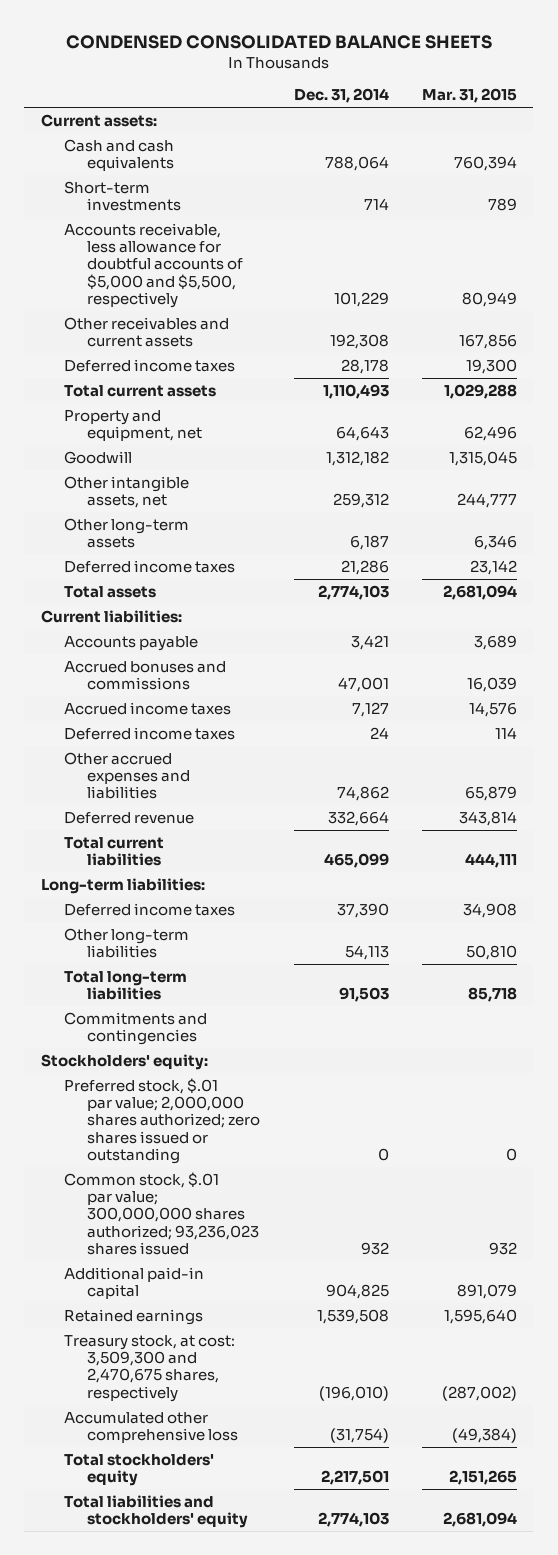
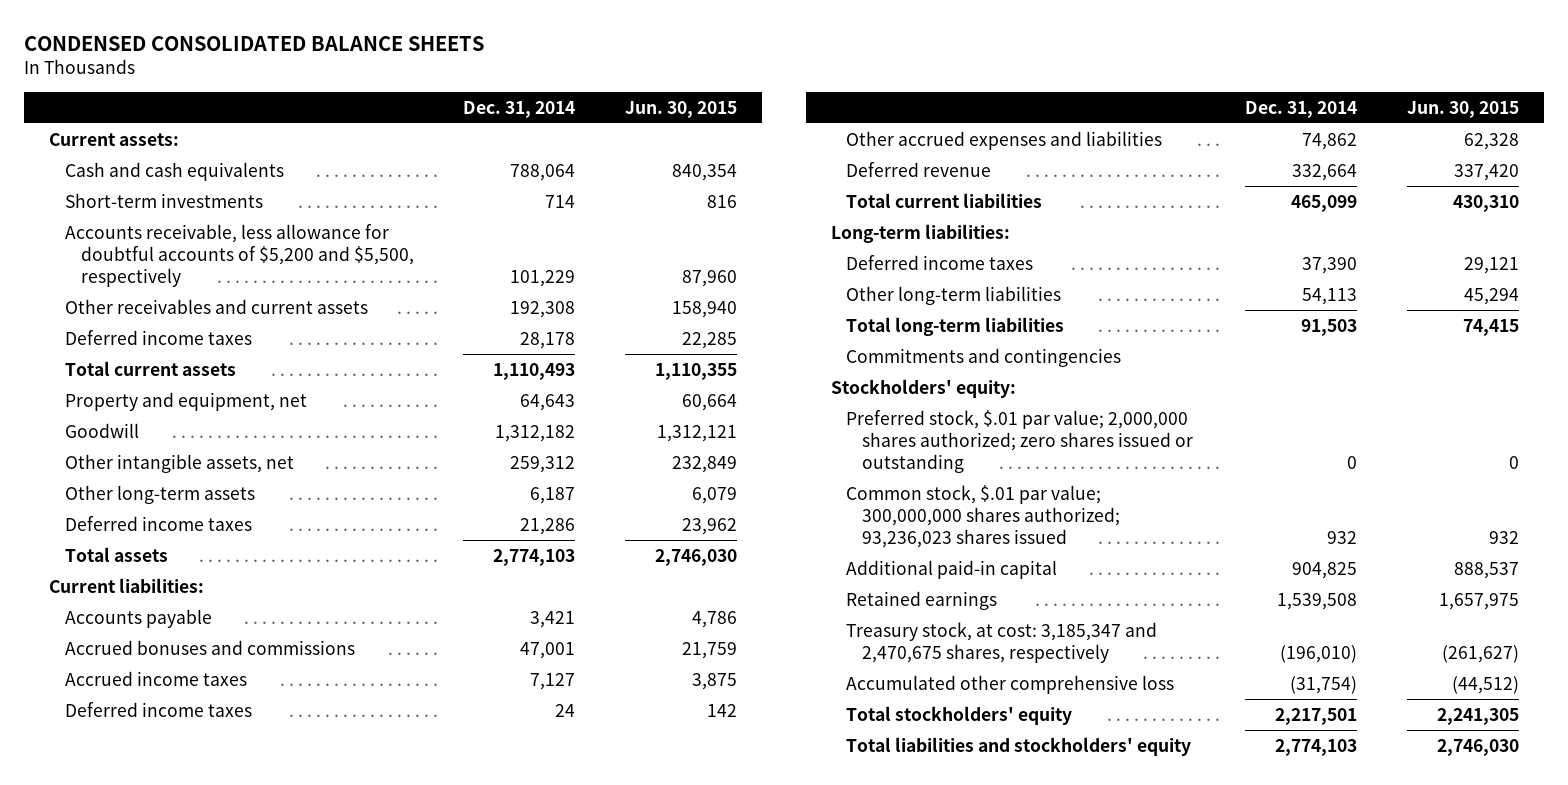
- | Dec. 31, 2014 | Mar. 31, 2015
+ | Dec. 31, 2014 | Jun. 30, 2015
- Accounts receivable, less allowance for doubtful accounts of $5,000 and $5,500, respectively | 101,229 | 80,949
+ Accounts receivable, less allowance for doubtful accounts of $5,200 and $5,500, respectively | 101,229 | 87,960
- Treasury stock, at cost: 3,509,300 and 2,470,675 shares, respectively | (196,010) | (287,002)
+ Treasury stock, at cost: 3,185,347 and 2,470,675 shares, respectively | (196,010) | (261,627)

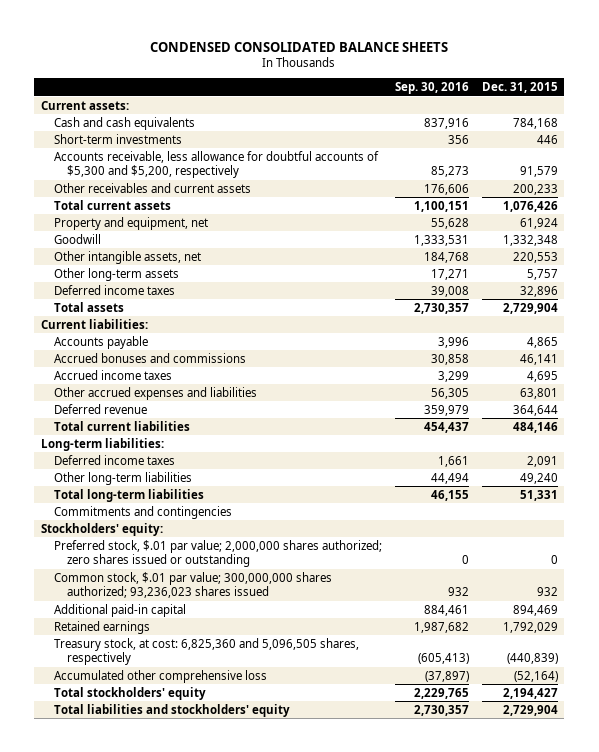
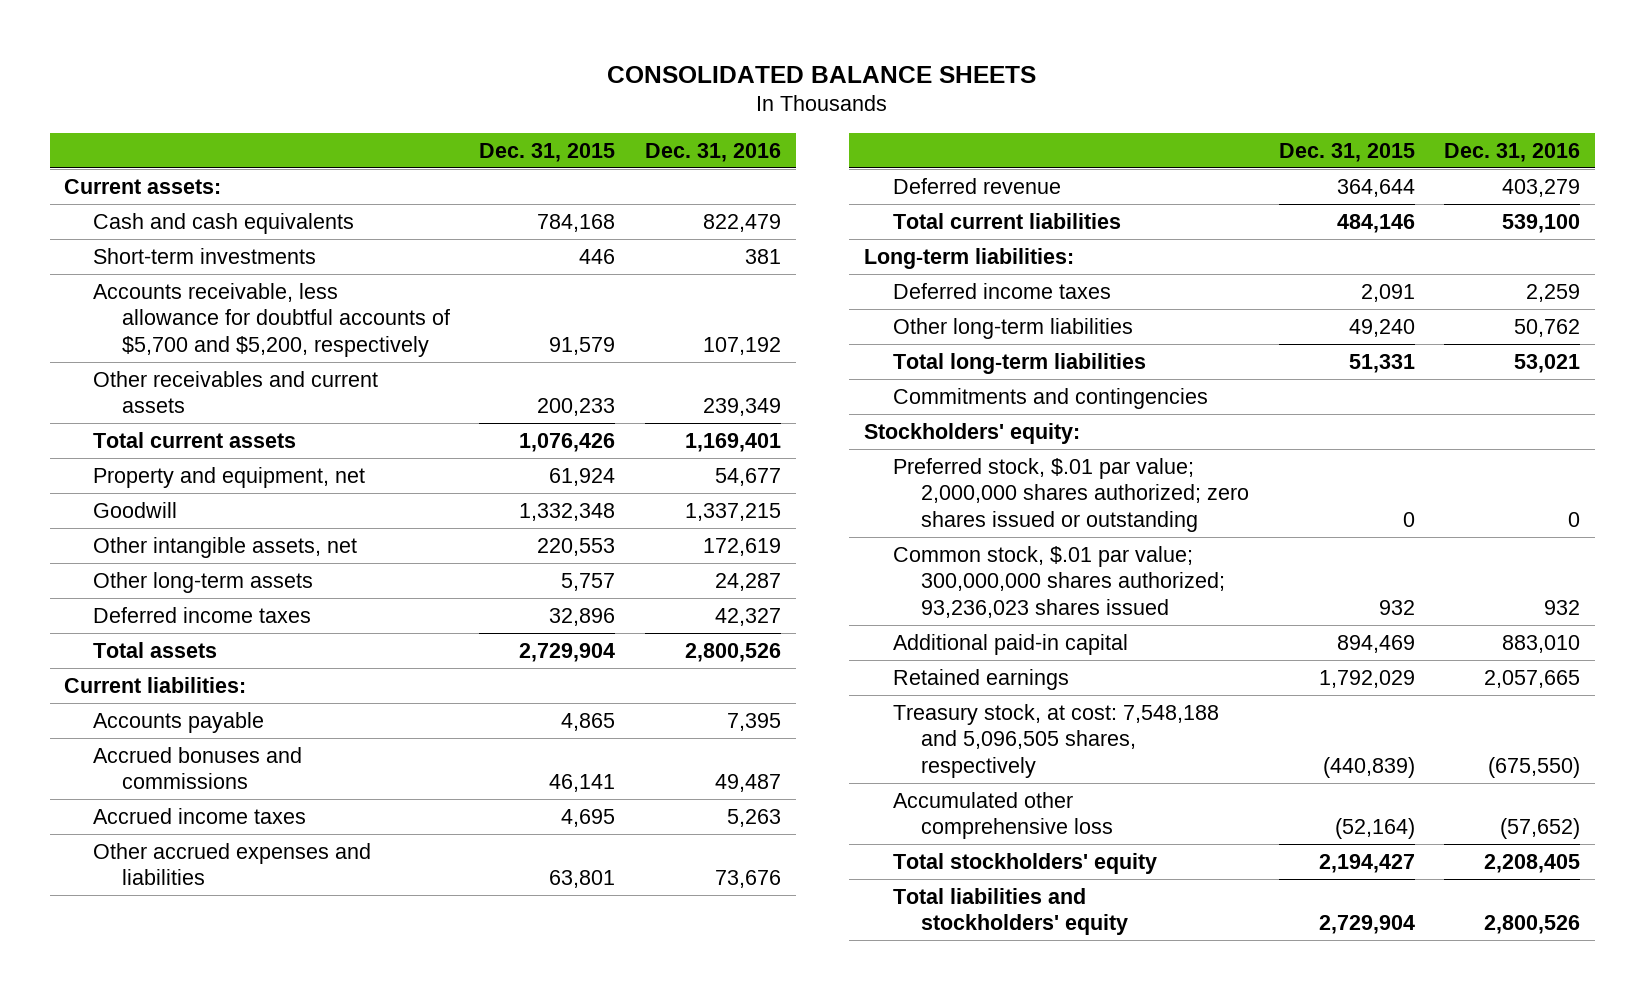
- CONDENSED CONSOLIDATED BALANCE SHEETS
+ CONSOLIDATED BALANCE SHEETS
- | Sep. 30, 2016 | Dec. 31, 2015
+ | Dec. 31, 2015 | Dec. 31, 2016
- Accounts receivable, less allowance for doubtful accounts of $5,300 and $5,200, respectively | 85,273 | 91,579
+ Accounts receivable, less allowance for doubtful accounts of $5,700 and $5,200, respectively | 91,579 | 107,192
- Treasury stock, at cost: 6,825,360 and 5,096,505 shares, respectively | (605,413) | (440,839)
+ Treasury stock, at cost: 7,548,188 and 5,096,505 shares, respectively | (440,839) | (675,550)

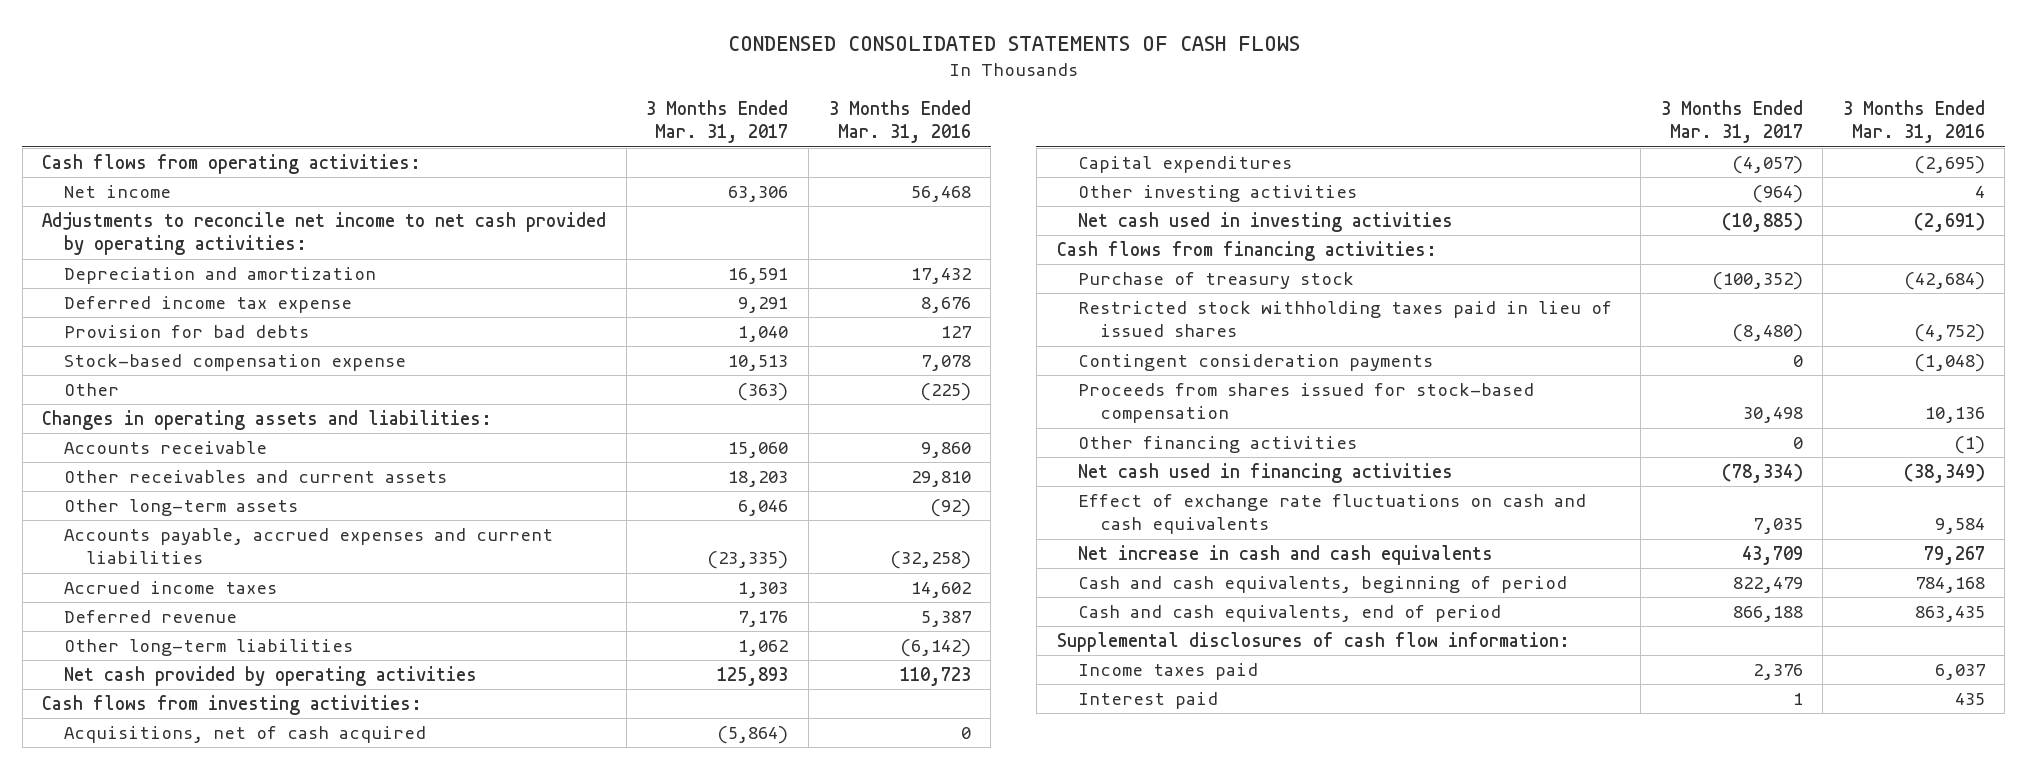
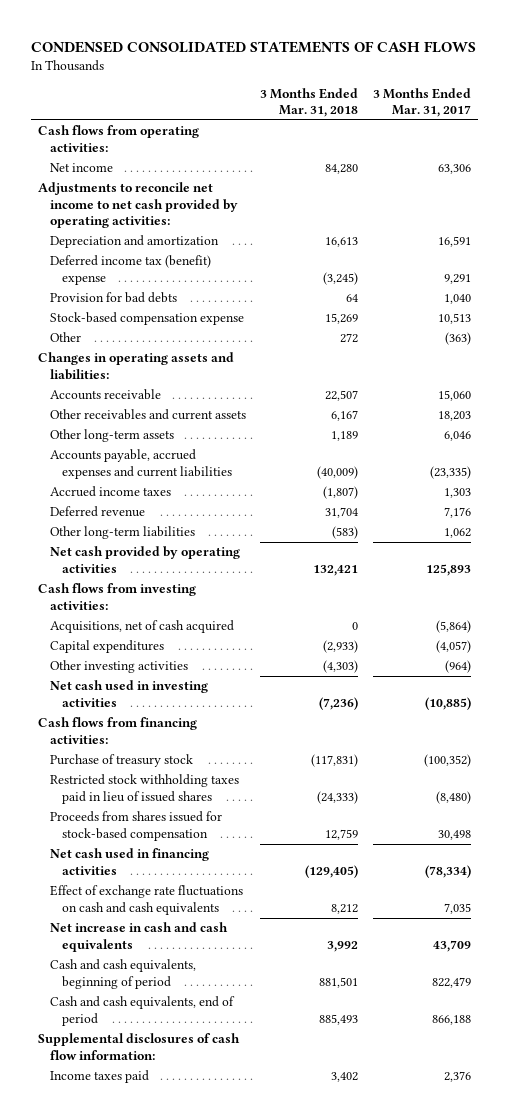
- | 3 Months Ended Mar. 31, 2017 | 3 Months Ended Mar. 31, 2016
+ | 3 Months Ended Mar. 31, 2018 | 3 Months Ended Mar. 31, 2017
- Deferred income tax expense | 9,291 | 8,676
+ Deferred income tax (benefit) expense | (3,245) | 9,291
- Contingent consideration payments | 0 | (1,048)
- Other financing activities | 0 | (1)
- Interest paid | 1 | 435

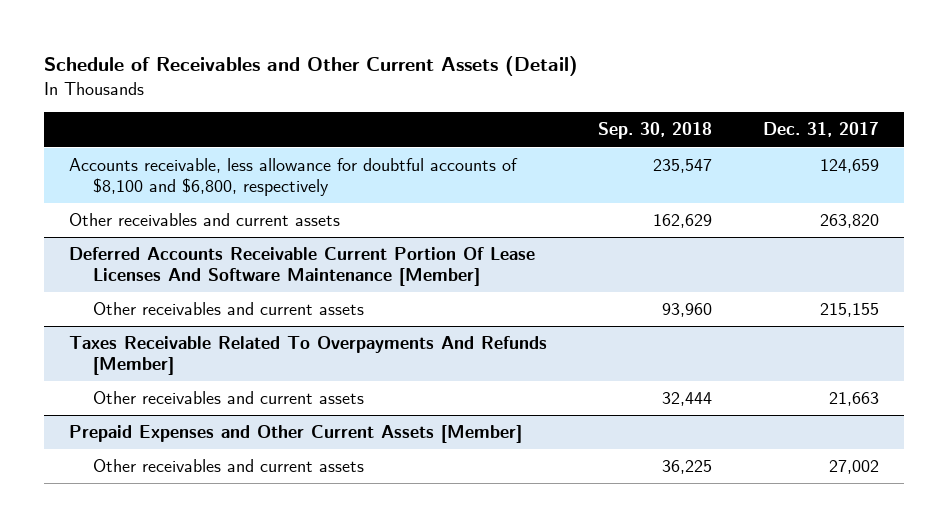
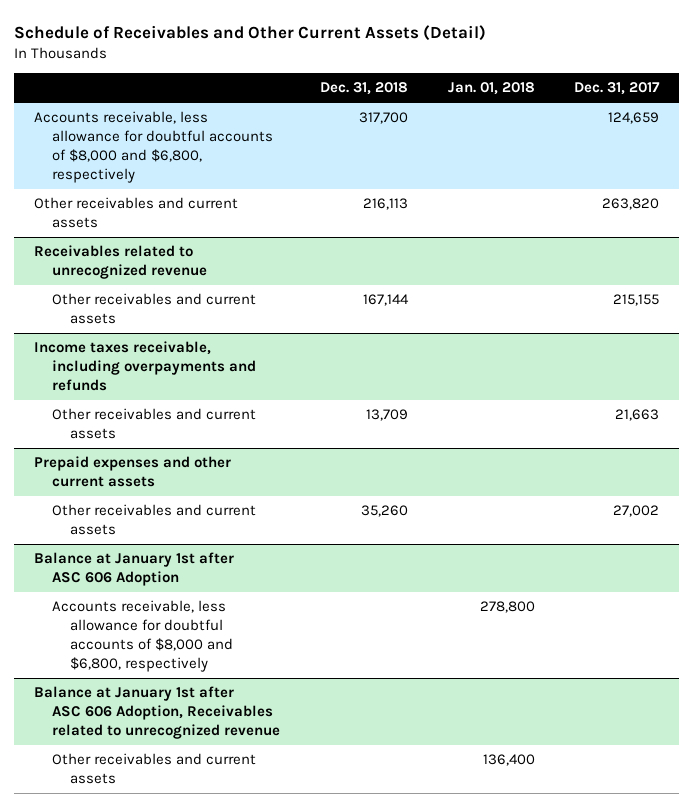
- | Sep. 30, 2018 | Dec. 31, 2017
+ | Dec. 31, 2018 | Jan. 01, 2018 | Dec. 31, 2017
- Accounts receivable, less allowance for doubtful accounts of $8,100 and $6,800, respectively | 235,547 | 124,659
+ Accounts receivable, less allowance for doubtful accounts of $8,000 and $6,800, respectively | 317,700 | | 124,659
- Deferred Accounts Receivable Current Portion Of Lease Licenses And Software Maintenance [Member]
+ Receivables related to unrecognized revenue
- Taxes Receivable Related To Overpayments And Refunds [Member]
+ Income taxes receivable, including overpayments and refunds
- Prepaid Expenses and Other Current Assets [Member]
+ Prepaid expenses and other current assets
+ Balance at January 1st after ASC 606 Adoption
+ Accounts receivable, less allowance for doubtful accounts of $8,000 and $6,800, respectively | | 278,800 |
+ Balance at January 1st after ASC 606 Adoption, Receivables related to unrecognized revenue
+ Other receivables and current assets | | 136,400 |

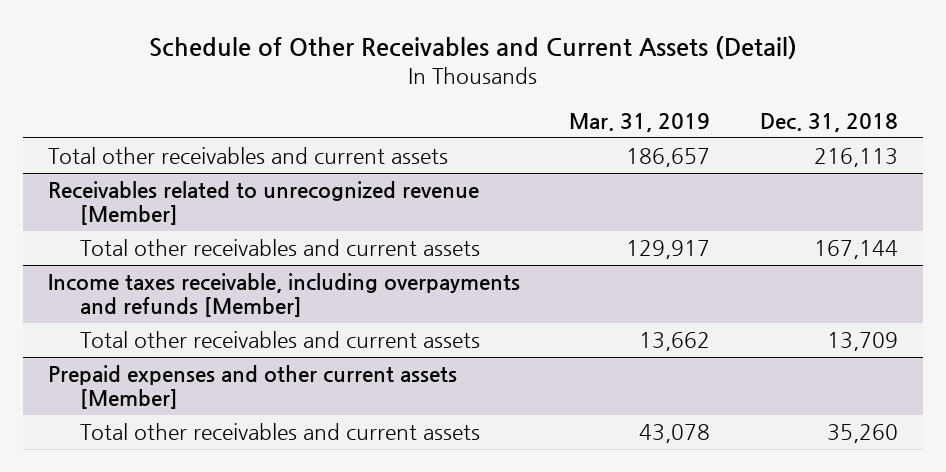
- Schedule of Receivables and Other Current Assets (Detail)
+ Schedule of Other Receivables and Current Assets (Detail)
- | Dec. 31, 2018 | Jan. 01, 2018 | Dec. 31, 2017
+ | Mar. 31, 2019 | Dec. 31, 2018
- Accounts receivable, less allowance for doubtful accounts of $8,000 and $6,800, respectively | 317,700 | | 124,659
- Other receivables and current assets | 216,113 | | 263,820
- Receivables related to unrecognized revenue
- Other receivables and current assets | 167,144 | | 215,155
- Income taxes receivable, including overpayments and refunds
- Other receivables and current assets | 13,709 | | 21,663
- Prepaid expenses and other current assets
- Other receivables and current assets | 35,260 | | 27,002
- Balance at January 1st after ASC 606 Adoption
- Accounts receivable, less allowance for doubtful accounts of $8,000 and $6,800, respectively | | 278,800 |
- Balance at January 1st after ASC 606 Adoption, Receivables related to unrecognized revenue
- Other receivables and current assets | | 136,400 |
+ Total other receivables and current assets | 186,657 | 216,113
+ Receivables related to unrecognized revenue [Member]
+ Total other receivables and current assets | 129,917 | 167,144
+ Income taxes receivable, including overpayments and refunds [Member]
+ Total other receivables and current assets | 13,662 | 13,709
+ Prepaid expenses and other current assets [Member]
+ Total other receivables and current assets | 43,078 | 35,260

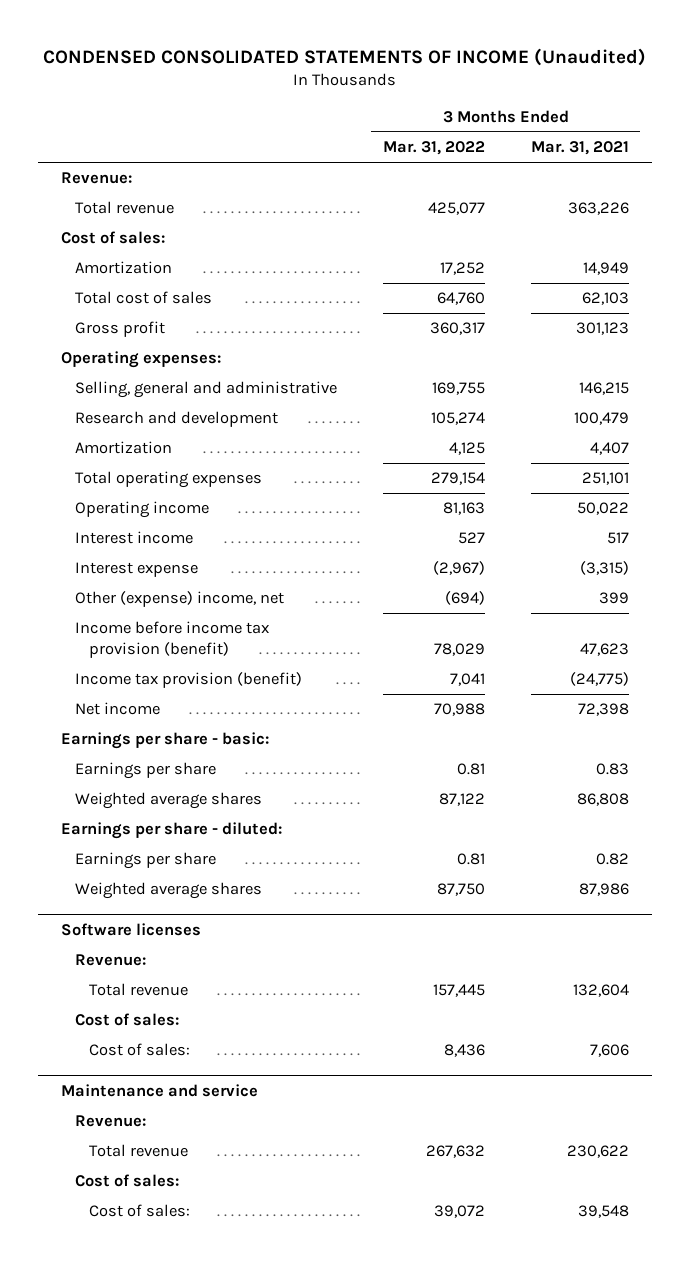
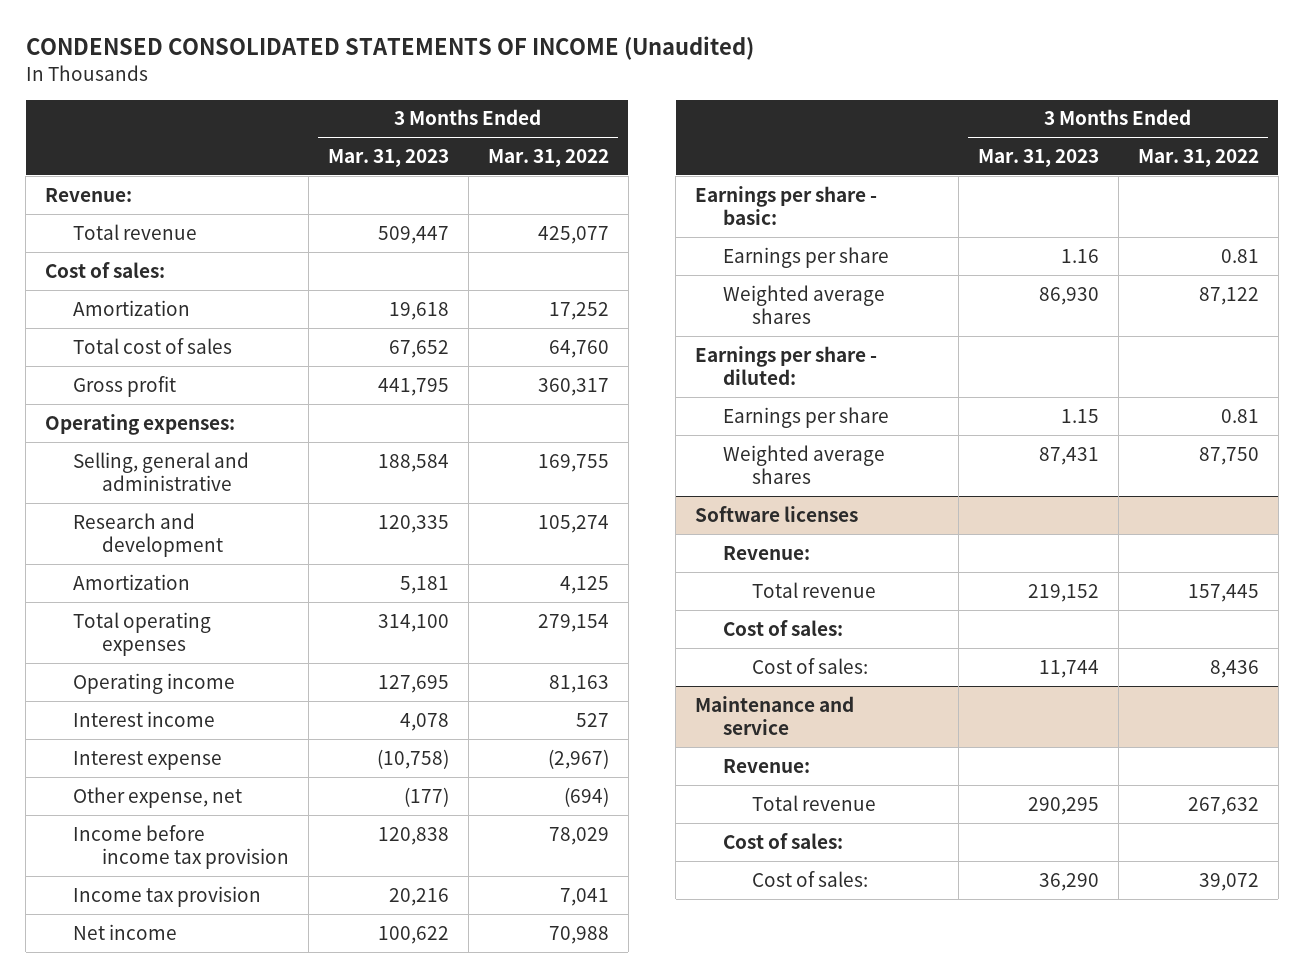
- | 3 Months Ended Mar. 31, 2022 | 3 Months Ended Mar. 31, 2021
+ | 3 Months Ended Mar. 31, 2023 | 3 Months Ended Mar. 31, 2022
- Other (expense) income, net | (694) | 399
- Income before income tax provision (benefit) | 78,029 | 47,623
- Income tax provision (benefit) | 7,041 | (24,775)
+ Other expense, net | (177) | (694)
+ Income before income tax provision | 120,838 | 78,029
+ Income tax provision | 20,216 | 7,041

